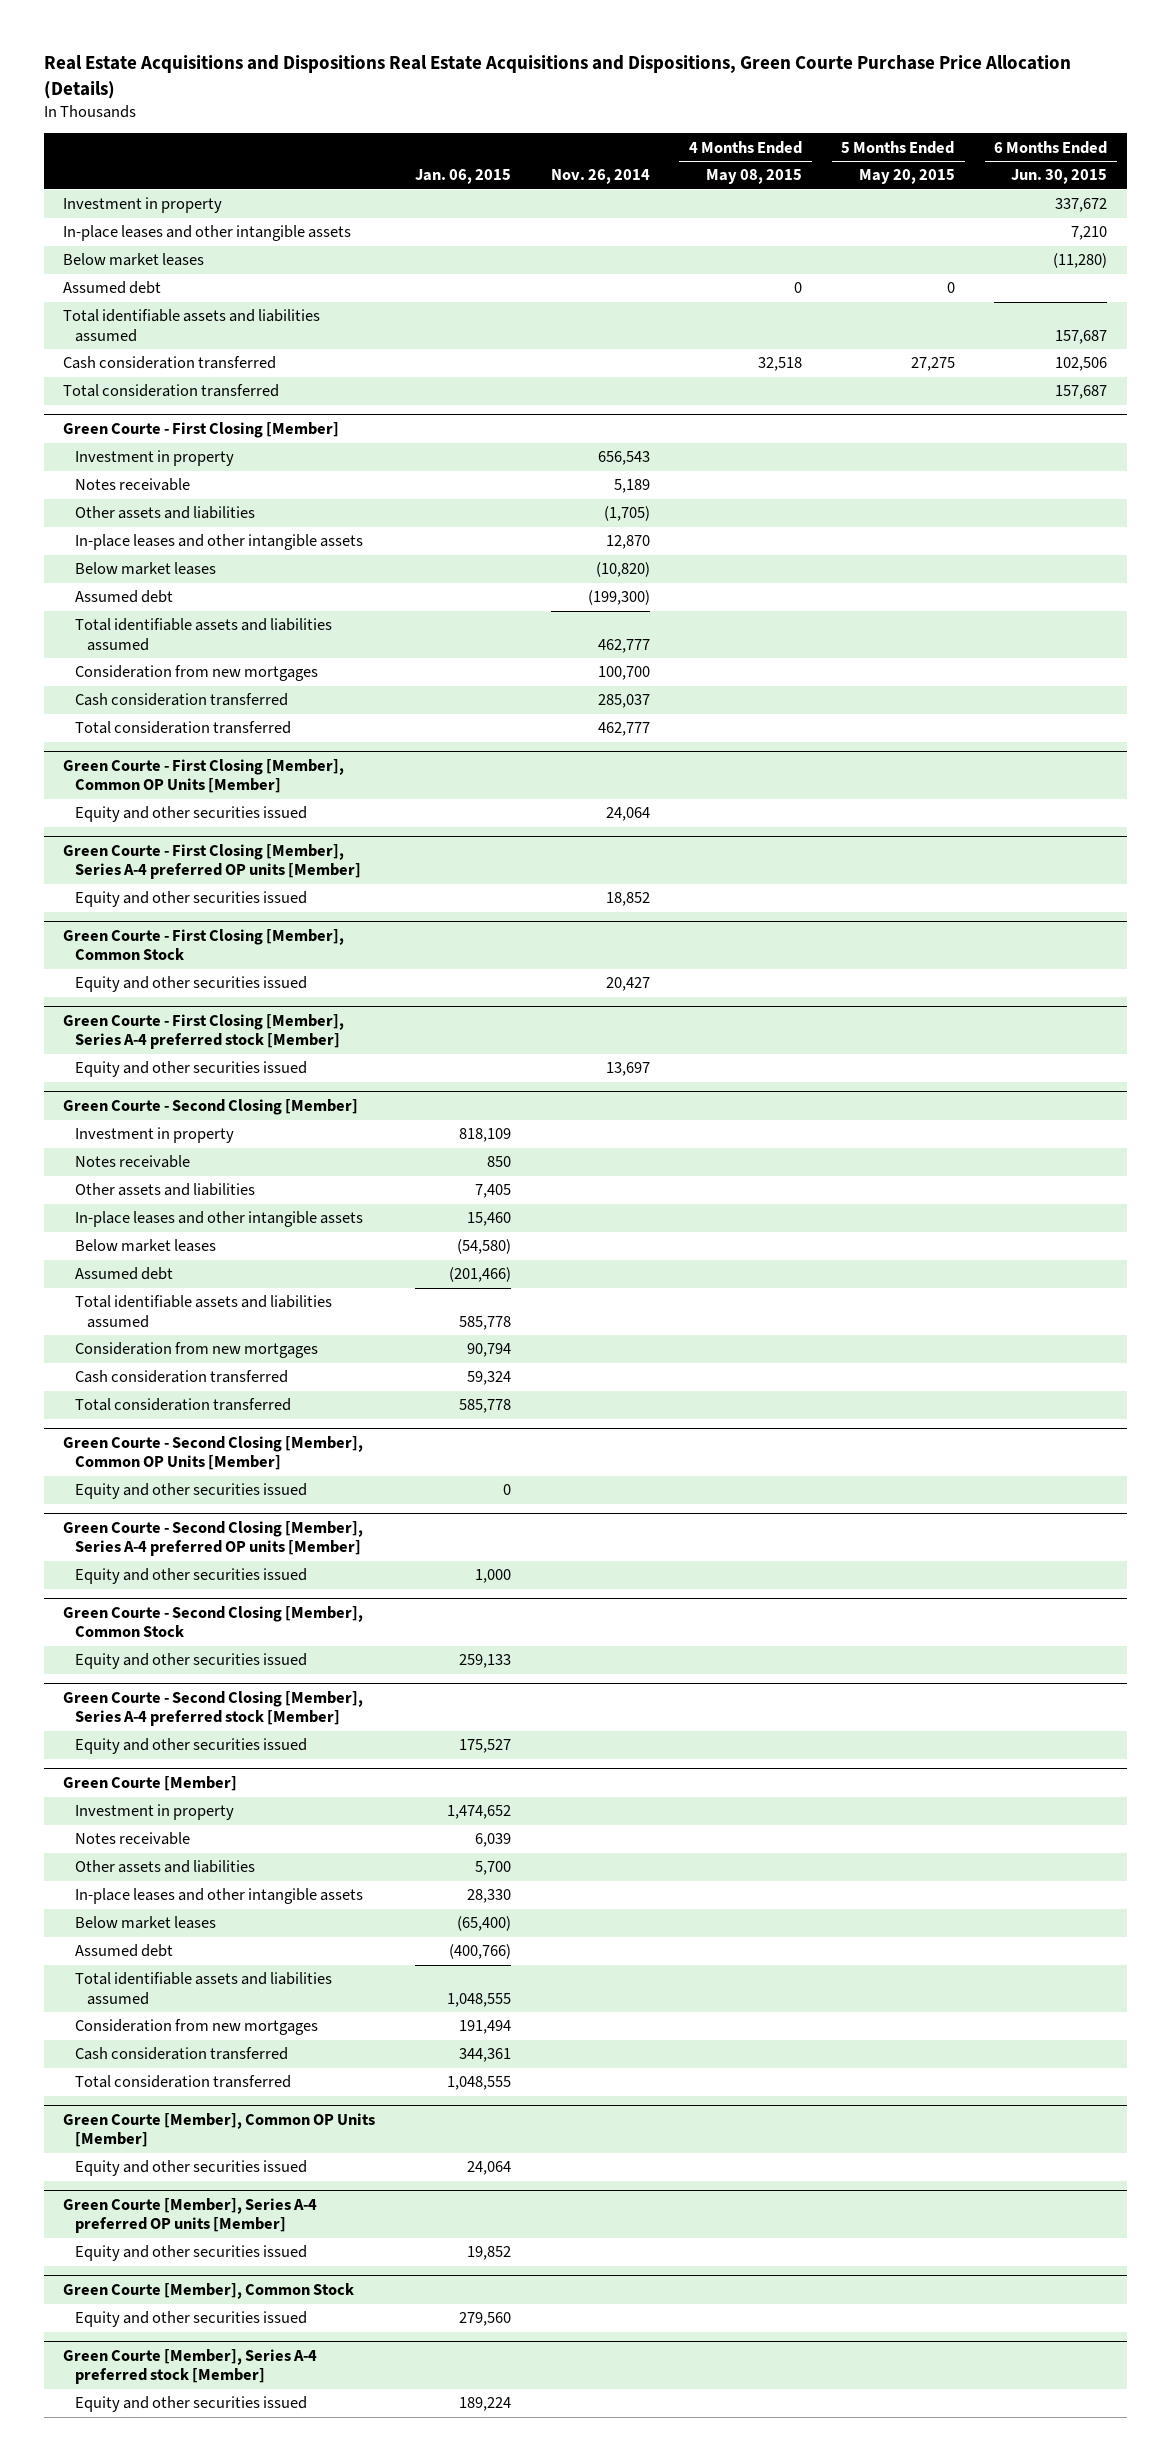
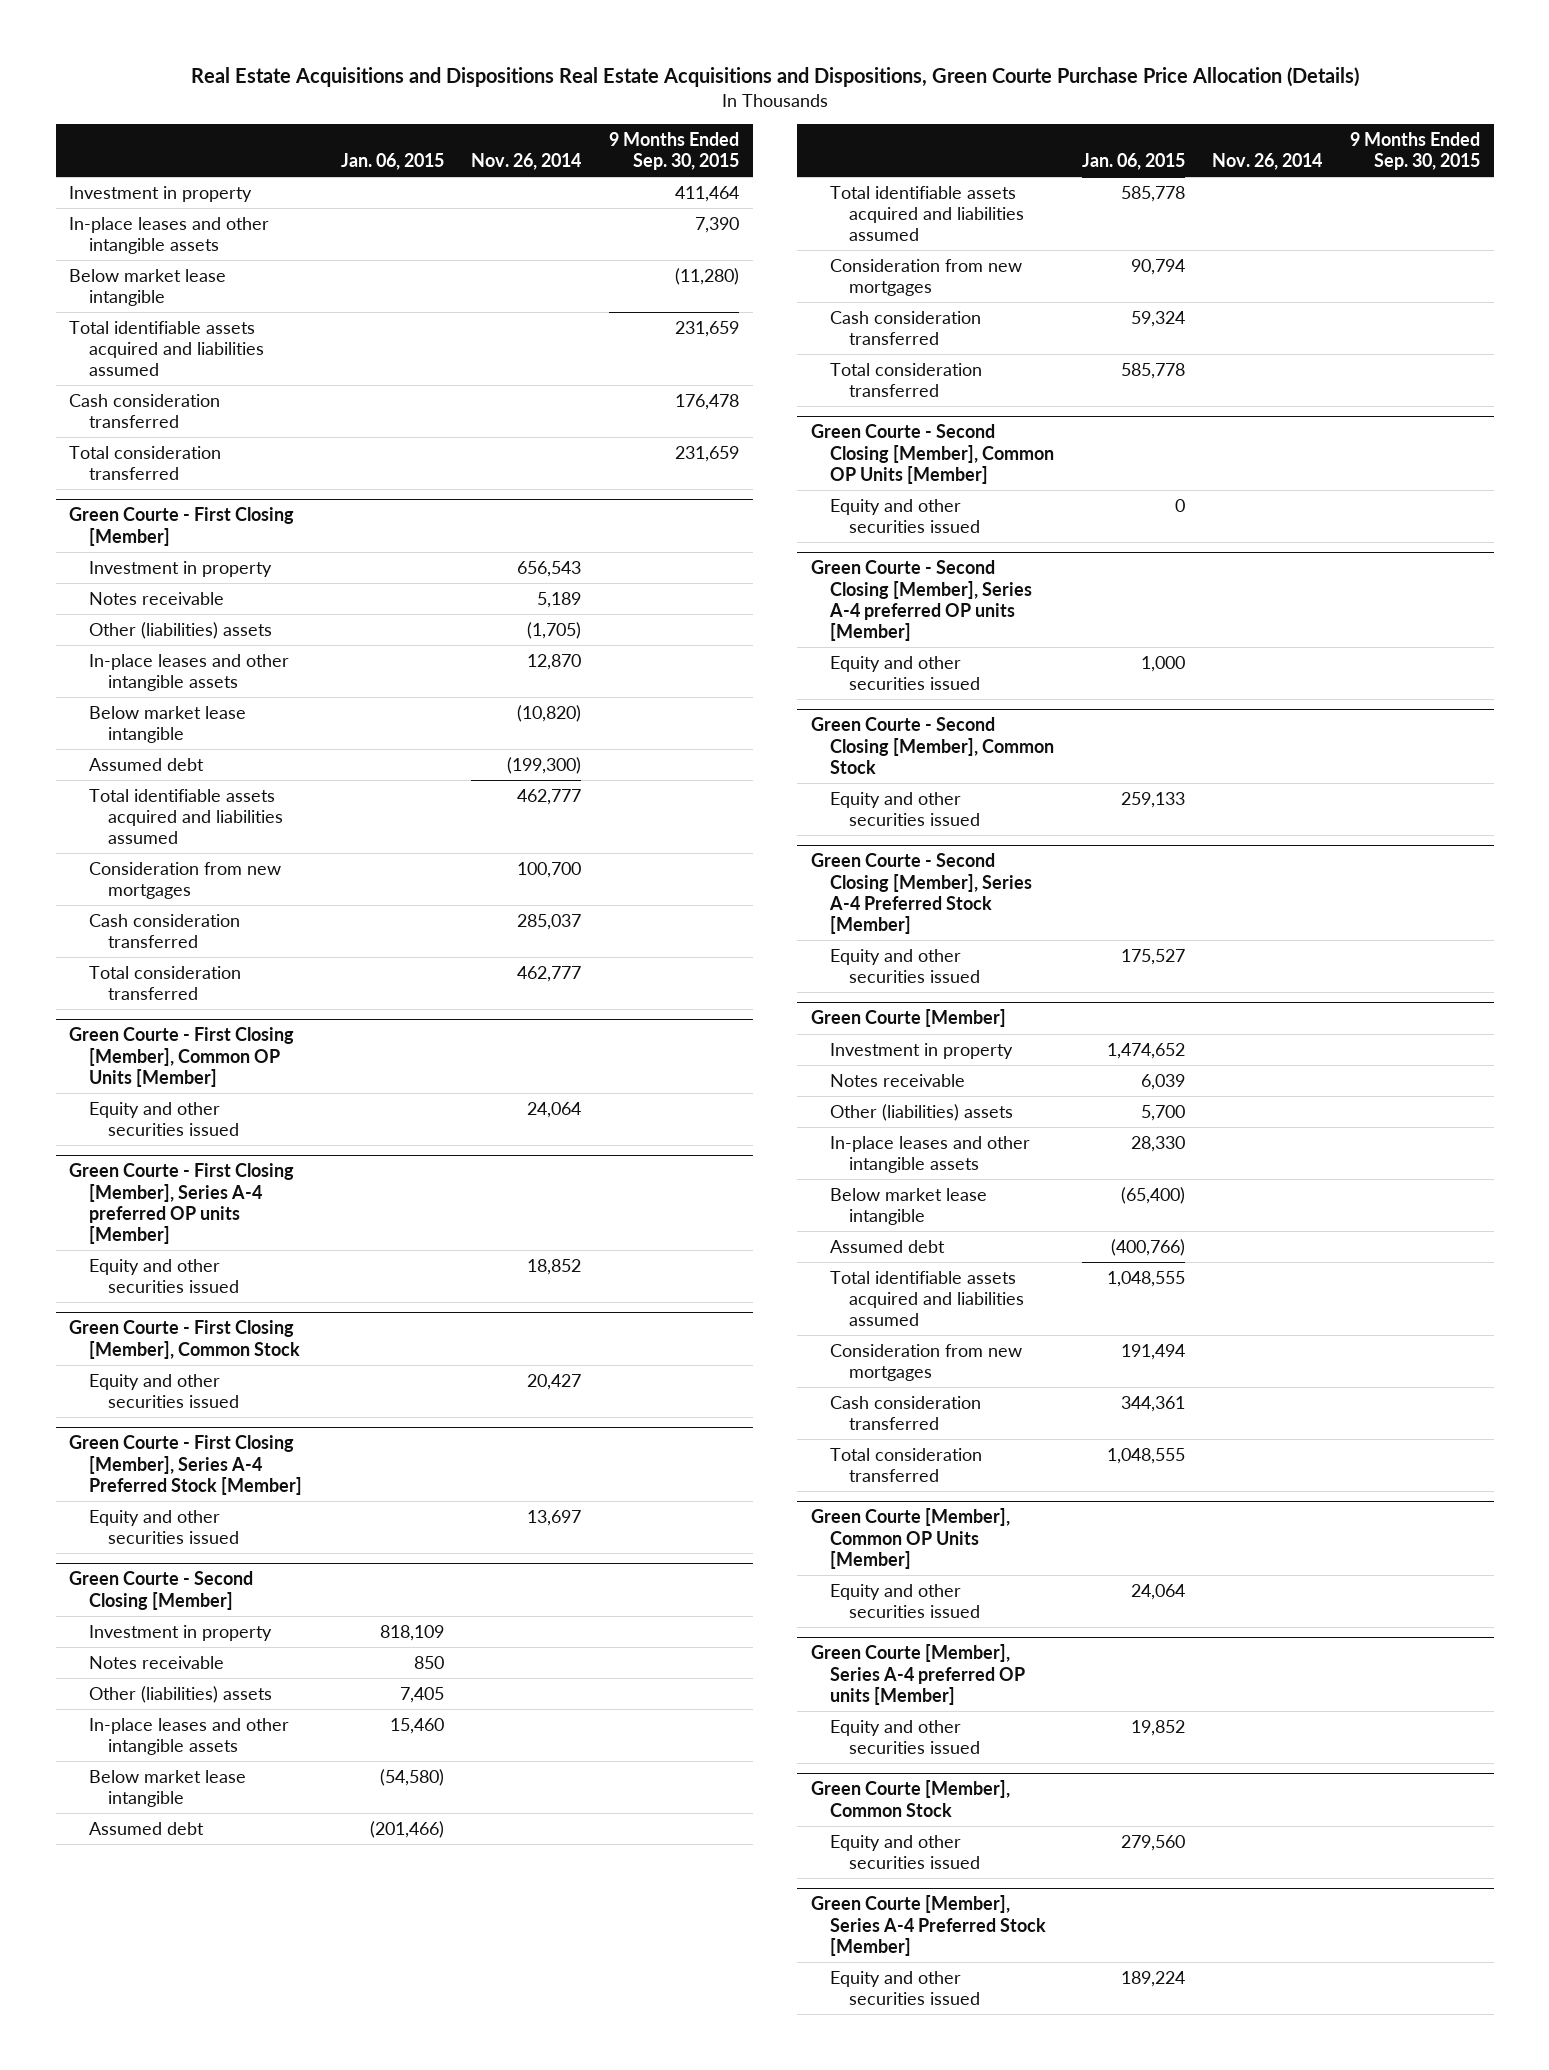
- | Jan. 06, 2015 | Nov. 26, 2014 | 4 Months Ended May 08, 2015 | 5 Months Ended May 20, 2015 | 6 Months Ended Jun. 30, 2015
+ | Jan. 06, 2015 | Nov. 26, 2014 | 9 Months Ended Sep. 30, 2015
- Below market leases | | | | | (11,280)
- Assumed debt | | | 0 | 0 |
- Total identifiable assets and liabilities assumed | | | | | 157,687
+ Below market lease intangible | | | (11,280)
+ Total identifiable assets acquired and liabilities assumed | | | 231,659
@ Green Courte - First Closing [Member]
- Other assets and liabilities | | (1,705) | | |
+ Other (liabilities) assets | | (1,705) |
- Below market leases | | (10,820) | | |
+ Below market lease intangible | | (10,820) |
- Total identifiable assets and liabilities assumed | | 462,777 | | |
+ Total identifiable assets acquired and liabilities assumed | | 462,777 |
- Green Courte - First Closing [Member], Series A-4 preferred stock [Member]
+ Green Courte - First Closing [Member], Series A-4 Preferred Stock [Member]
@ Green Courte - Second Closing [Member]
- Other assets and liabilities | 7,405 | | | |
+ Other (liabilities) assets | 7,405 | |
- Below market leases | (54,580) | | | |
+ Below market lease intangible | (54,580) | |
- Total identifiable assets and liabilities assumed | 585,778 | | | |
+ Total identifiable assets acquired and liabilities assumed | 585,778 | |
- Green Courte - Second Closing [Member], Series A-4 preferred stock [Member]
+ Green Courte - Second Closing [Member], Series A-4 Preferred Stock [Member]
@ Green Courte [Member]
- Other assets and liabilities | 5,700 | | | |
+ Other (liabilities) assets | 5,700 | |
- Below market leases | (65,400) | | | |
+ Below market lease intangible | (65,400) | |
- Total identifiable assets and liabilities assumed | 1,048,555 | | | |
+ Total identifiable assets acquired and liabilities assumed | 1,048,555 | |
- Green Courte [Member], Series A-4 preferred stock [Member]
+ Green Courte [Member], Series A-4 Preferred Stock [Member]

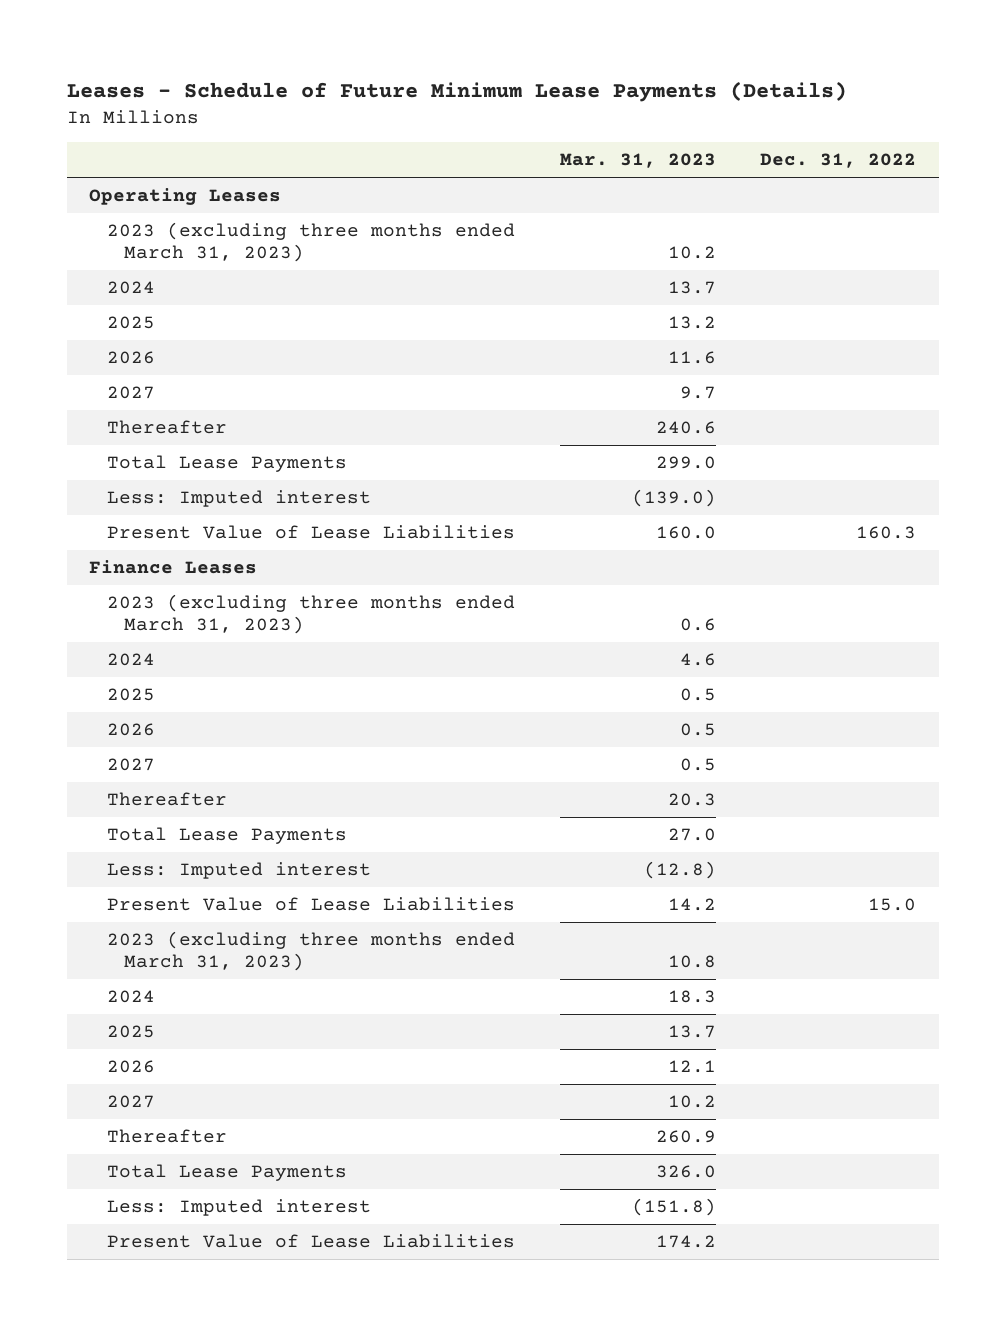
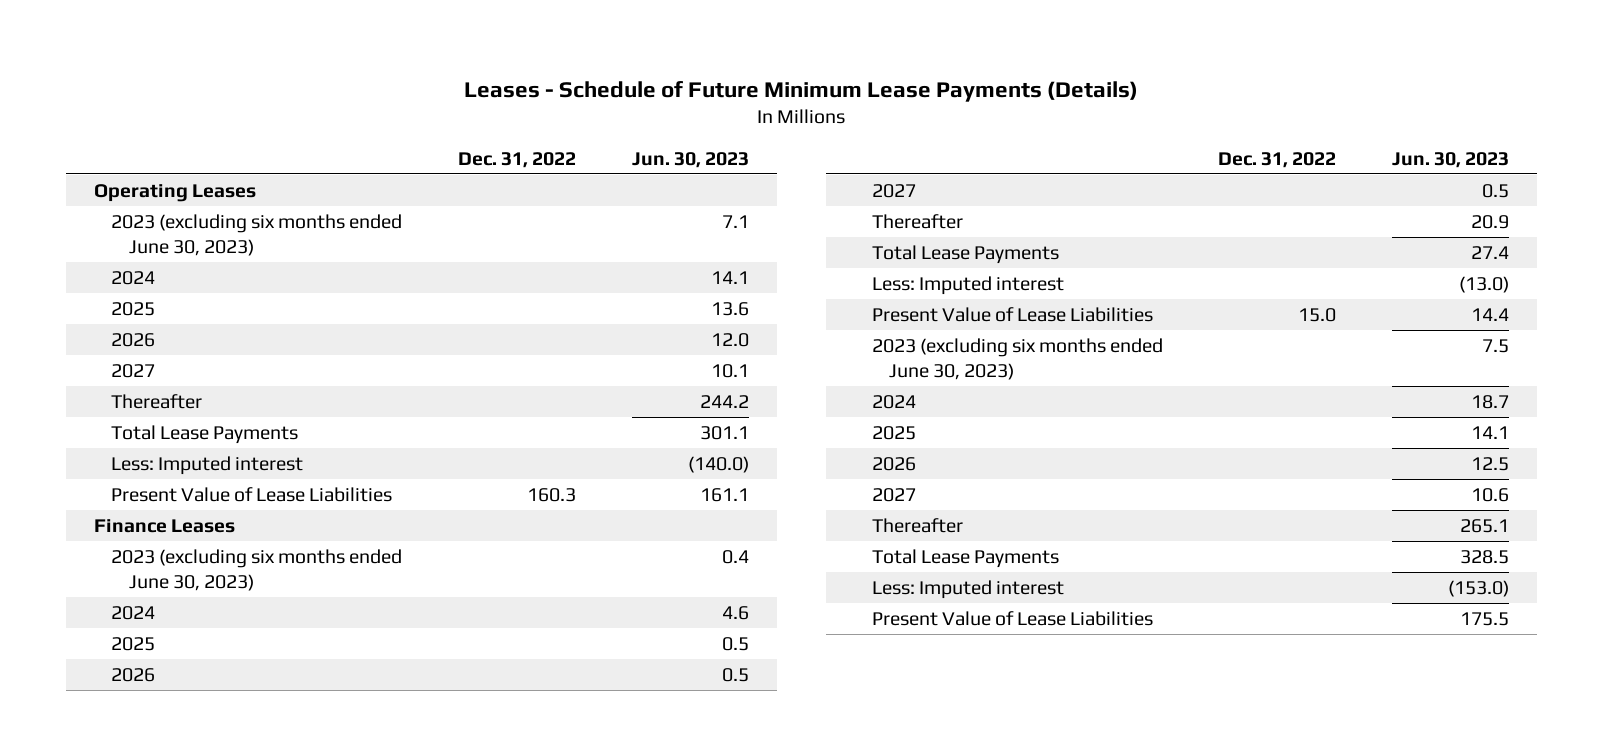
- | Mar. 31, 2023 | Dec. 31, 2022
+ | Dec. 31, 2022 | Jun. 30, 2023
- 2023 (excluding three months ended March 31, 2023) | 10.2 |
+ 2023 (excluding six months ended June 30, 2023) | | 7.1
- 2023 (excluding three months ended March 31, 2023) | 0.6 |
+ 2023 (excluding six months ended June 30, 2023) | | 0.4
- 2023 (excluding three months ended March 31, 2023) | 10.8 |
+ 2023 (excluding six months ended June 30, 2023) | | 7.5

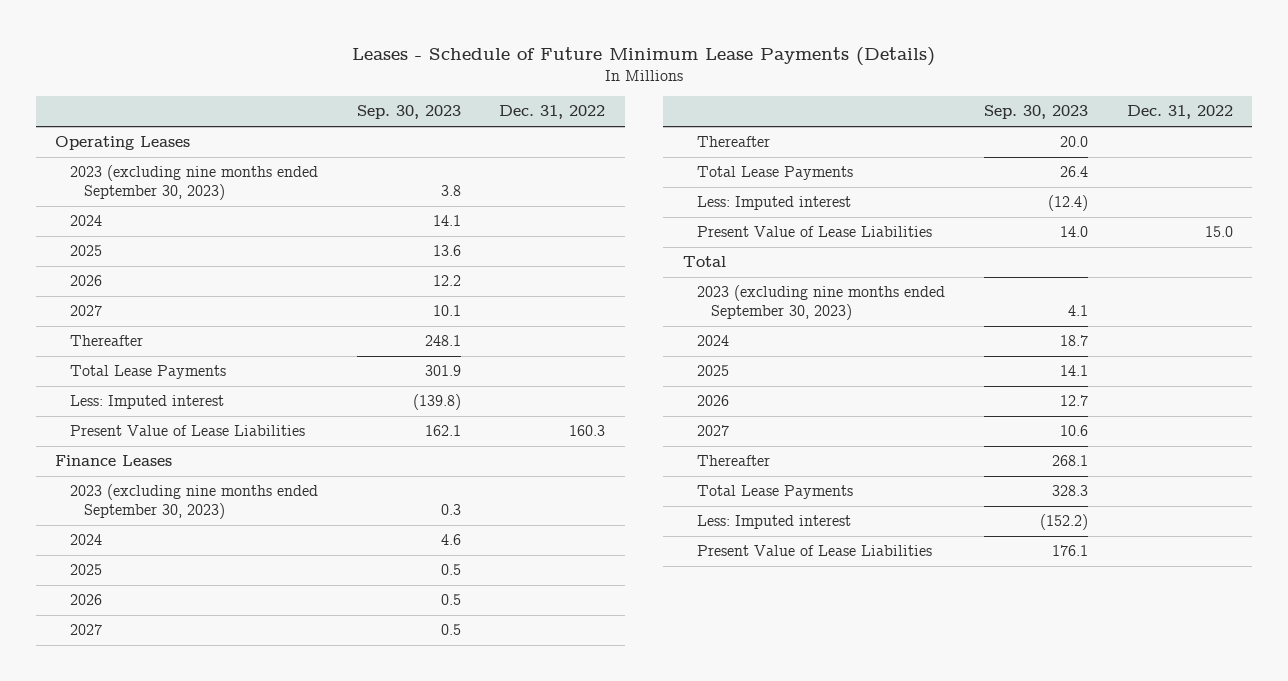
- | Dec. 31, 2022 | Jun. 30, 2023
+ | Sep. 30, 2023 | Dec. 31, 2022
- 2023 (excluding six months ended June 30, 2023) | | 7.1
+ 2023 (excluding nine months ended September 30, 2023) | 3.8 |
- 2023 (excluding six months ended June 30, 2023) | | 0.4
+ 2023 (excluding nine months ended September 30, 2023) | 0.3 |
- 2023 (excluding six months ended June 30, 2023) | | 7.5
+ Total
+ 2023 (excluding nine months ended September 30, 2023) | 4.1 |

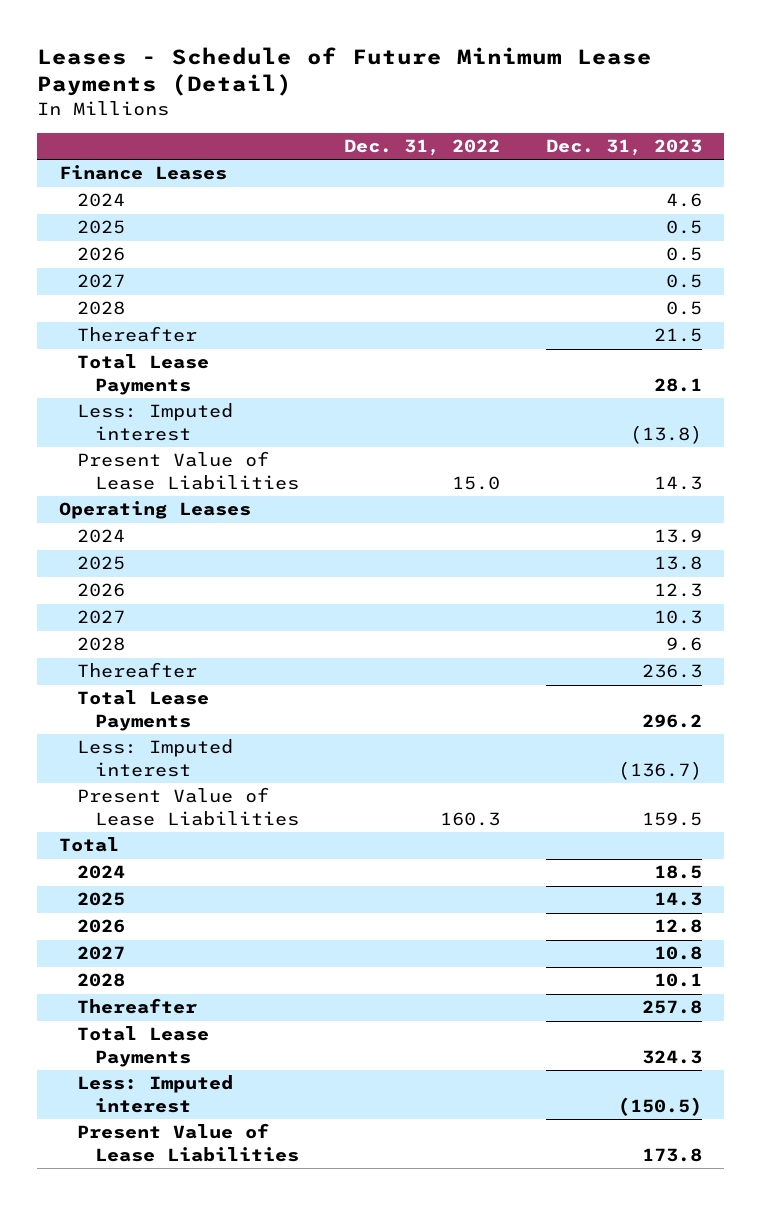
- Leases - Schedule of Future Minimum Lease Payments (Details)
+ Leases - Schedule of Future Minimum Lease Payments (Detail)
- | Sep. 30, 2023 | Dec. 31, 2022
+ | Dec. 31, 2022 | Dec. 31, 2023
- 2023 (excluding nine months ended September 30, 2023) | 3.8 |
moved up: Finance Leases
+ 2028 | | 0.5
- 2023 (excluding nine months ended September 30, 2023) | 0.3 |
moved up: Present Value of Lease Liabilities | 15.0 | 14.3
moved down: Operating Leases
+ 2028 | | 9.6
moved down: Present Value of Lease Liabilities | 160.3 | 159.5
- 2023 (excluding nine months ended September 30, 2023) | 4.1 |
+ 2028 | | 10.1

